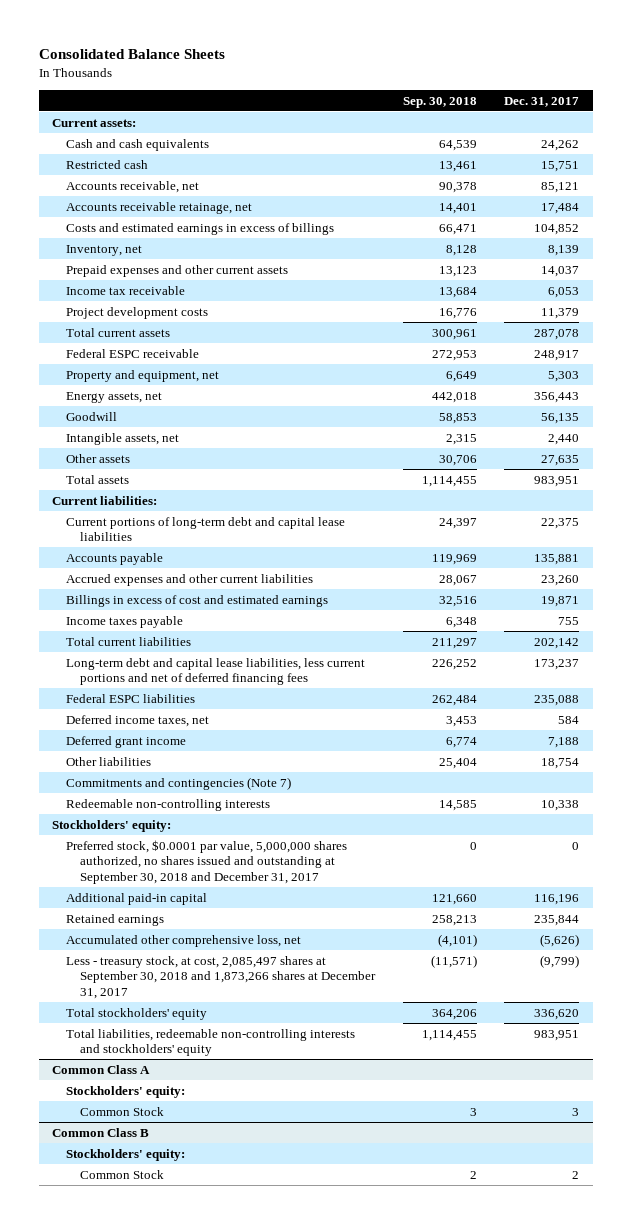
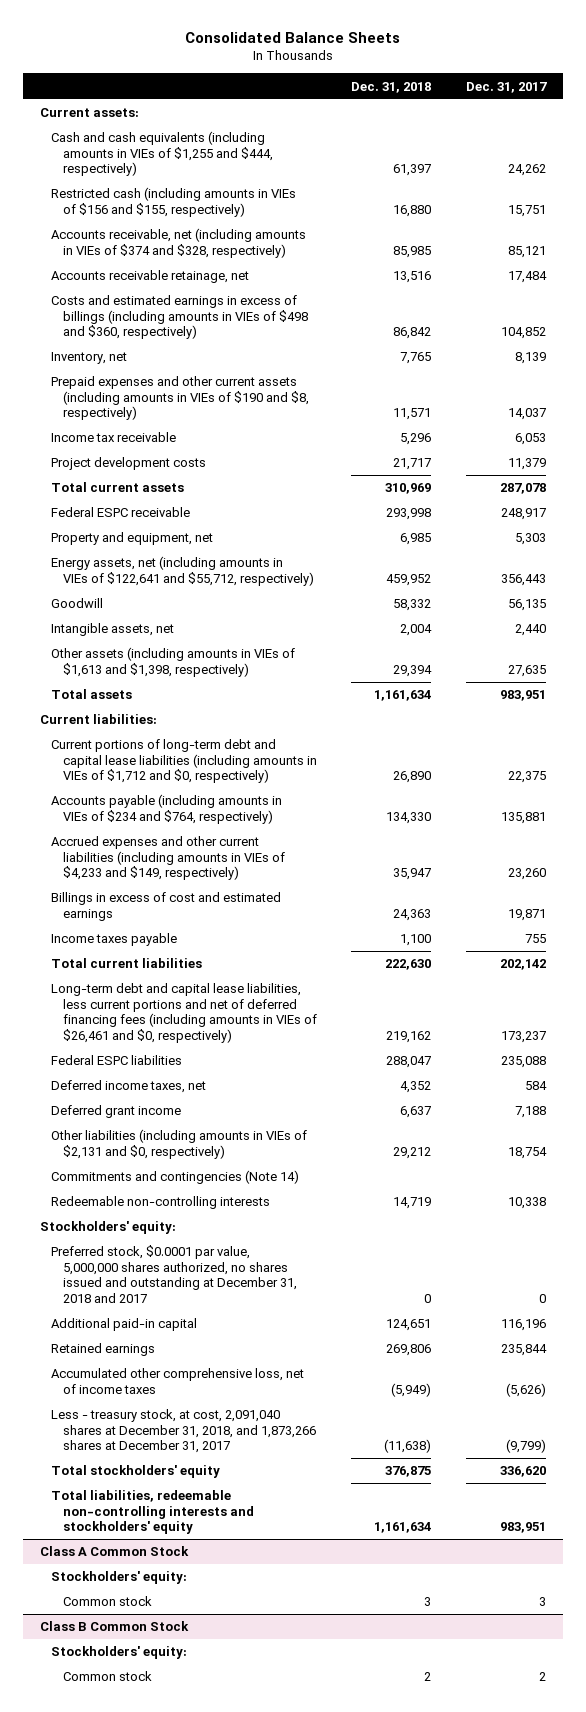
- | Sep. 30, 2018 | Dec. 31, 2017
+ | Dec. 31, 2018 | Dec. 31, 2017
- Cash and cash equivalents | 64,539 | 24,262
- Restricted cash | 13,461 | 15,751
- Accounts receivable, net | 90,378 | 85,121
+ Cash and cash equivalents (including amounts in VIEs of $1,255 and $444, respectively) | 61,397 | 24,262
+ Restricted cash (including amounts in VIEs of $156 and $155, respectively) | 16,880 | 15,751
+ Accounts receivable, net (including amounts in VIEs of $374 and $328, respectively) | 85,985 | 85,121
- Costs and estimated earnings in excess of billings | 66,471 | 104,852
+ Costs and estimated earnings in excess of billings (including amounts in VIEs of $498 and $360, respectively) | 86,842 | 104,852
- Prepaid expenses and other current assets | 13,123 | 14,037
+ Prepaid expenses and other current assets (including amounts in VIEs of $190 and $8, respectively) | 11,571 | 14,037
- Energy assets, net | 442,018 | 356,443
+ Energy assets, net (including amounts in VIEs of $122,641 and $55,712, respectively) | 459,952 | 356,443
- Other assets | 30,706 | 27,635
+ Other assets (including amounts in VIEs of $1,613 and $1,398, respectively) | 29,394 | 27,635
- Current portions of long-term debt and capital lease liabilities | 24,397 | 22,375
- Accounts payable | 119,969 | 135,881
- Accrued expenses and other current liabilities | 28,067 | 23,260
+ Current portions of long-term debt and capital lease liabilities (including amounts in VIEs of $1,712 and $0, respectively) | 26,890 | 22,375
+ Accounts payable (including amounts in VIEs of $234 and $764, respectively) | 134,330 | 135,881
+ Accrued expenses and other current liabilities (including amounts in VIEs of $4,233 and $149, respectively) | 35,947 | 23,260
- Long-term debt and capital lease liabilities, less current portions and net of deferred financing fees | 226,252 | 173,237
+ Long-term debt and capital lease liabilities, less current portions and net of deferred financing fees (including amounts in VIEs of $26,461 and $0, respectively) | 219,162 | 173,237
- Other liabilities | 25,404 | 18,754
- Commitments and contingencies (Note 7)
+ Other liabilities (including amounts in VIEs of $2,131 and $0, respectively) | 29,212 | 18,754
+ Commitments and contingencies (Note 14)
- Preferred stock, $0.0001 par value, 5,000,000 shares authorized, no shares issued and outstanding at September 30, 2018 and December 31, 2017 | 0 | 0
+ Preferred stock, $0.0001 par value, 5,000,000 shares authorized, no shares issued and outstanding at December 31, 2018 and 2017 | 0 | 0
- Accumulated other comprehensive loss, net | (4,101) | (5,626)
- Less - treasury stock, at cost, 2,085,497 shares at September 30, 2018 and 1,873,266 shares at December 31, 2017 | (11,571) | (9,799)
+ Accumulated other comprehensive loss, net of income taxes | (5,949) | (5,626)
+ Less - treasury stock, at cost, 2,091,040 shares at December 31, 2018, and 1,873,266 shares at December 31, 2017 | (11,638) | (9,799)
- Common Class A
+ Class A Common Stock
- Common Stock | 3 | 3
- Common Class B
+ Common stock | 3 | 3
+ Class B Common Stock
- Common Stock | 2 | 2
+ Common stock | 2 | 2

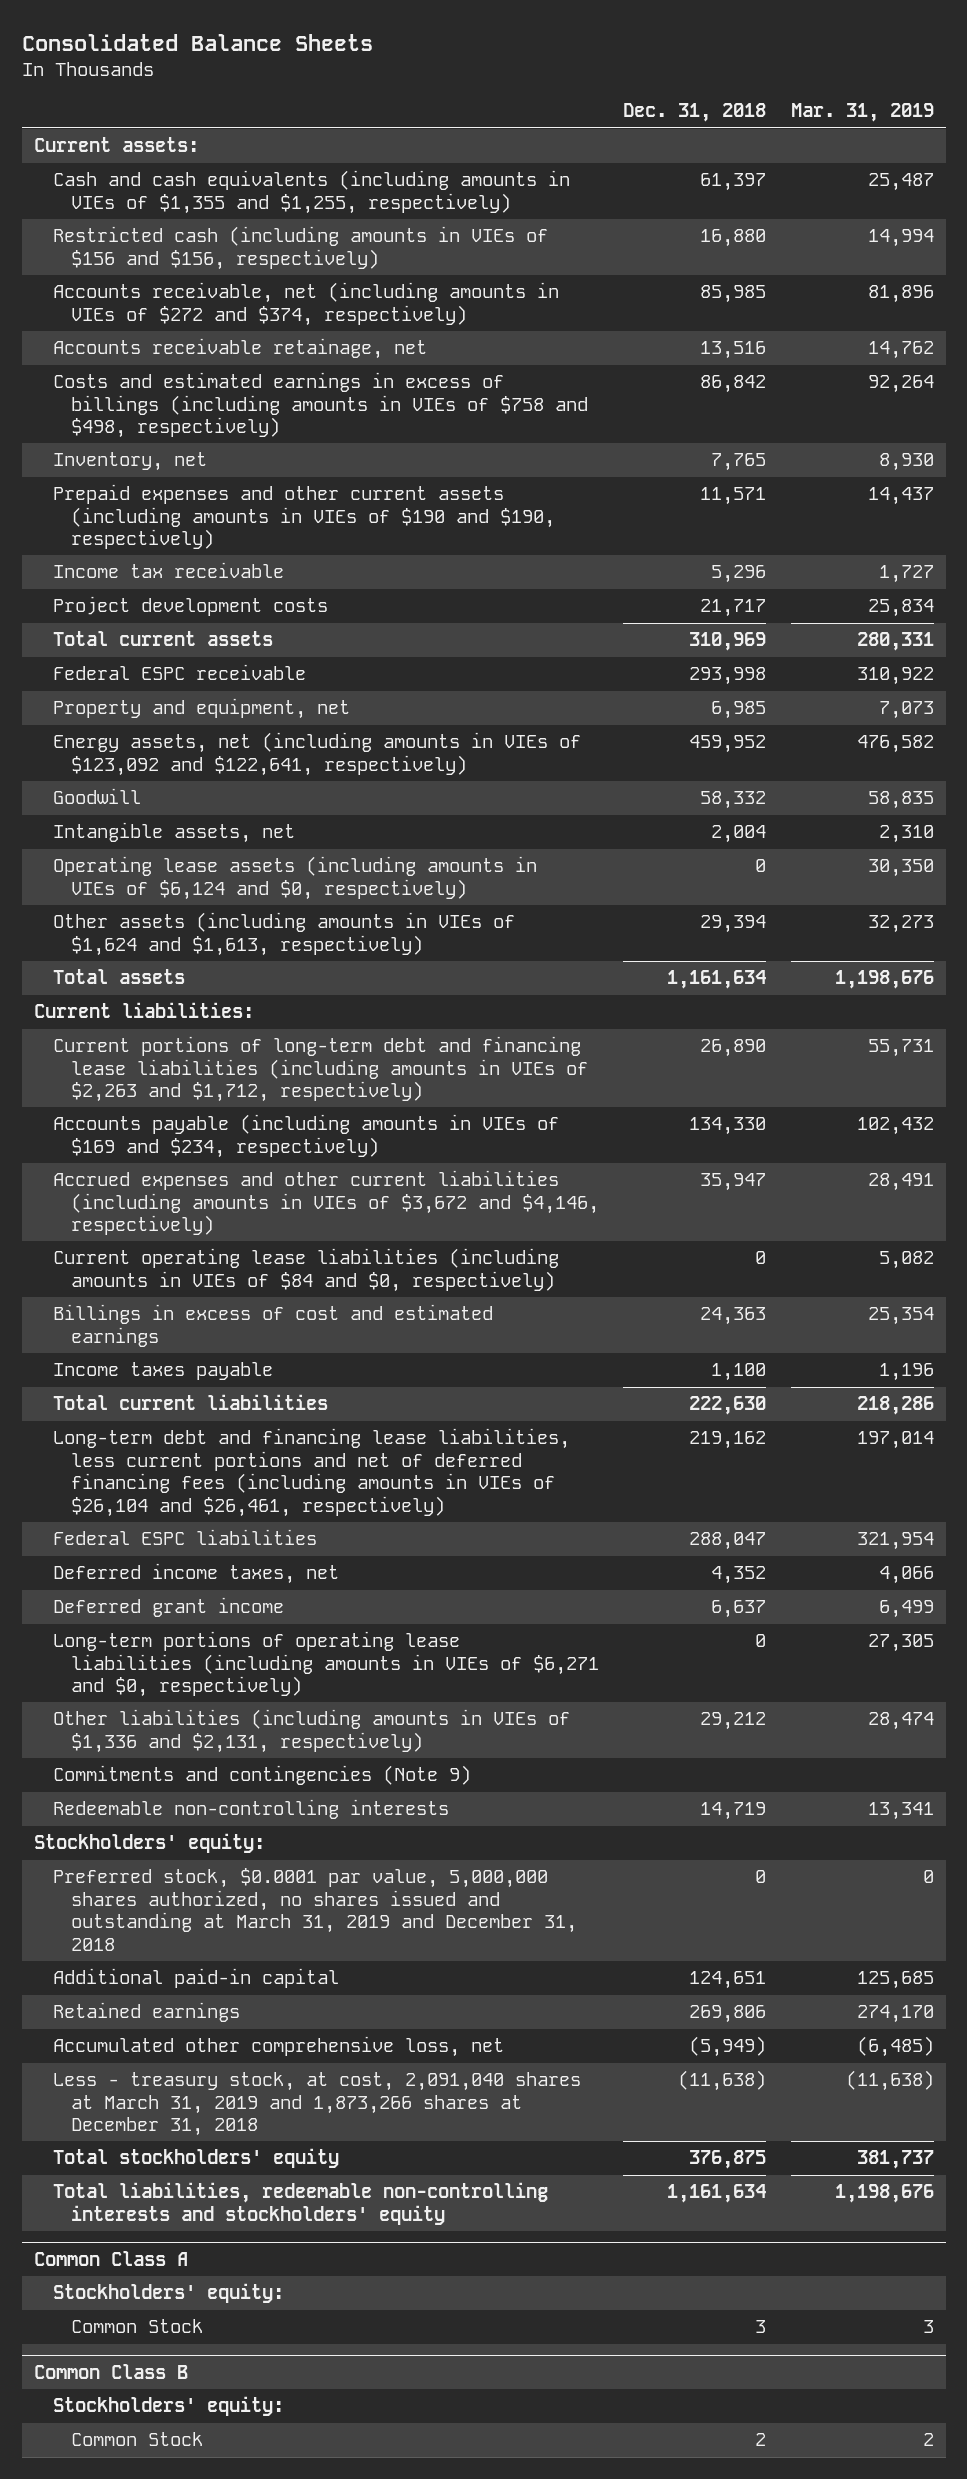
- | Dec. 31, 2018 | Dec. 31, 2017
+ | Dec. 31, 2018 | Mar. 31, 2019
- Cash and cash equivalents (including amounts in VIEs of $1,255 and $444, respectively) | 61,397 | 24,262
- Restricted cash (including amounts in VIEs of $156 and $155, respectively) | 16,880 | 15,751
- Accounts receivable, net (including amounts in VIEs of $374 and $328, respectively) | 85,985 | 85,121
+ Cash and cash equivalents (including amounts in VIEs of $1,355 and $1,255, respectively) | 61,397 | 25,487
+ Restricted cash (including amounts in VIEs of $156 and $156, respectively) | 16,880 | 14,994
+ Accounts receivable, net (including amounts in VIEs of $272 and $374, respectively) | 85,985 | 81,896
- Costs and estimated earnings in excess of billings (including amounts in VIEs of $498 and $360, respectively) | 86,842 | 104,852
+ Costs and estimated earnings in excess of billings (including amounts in VIEs of $758 and $498, respectively) | 86,842 | 92,264
- Prepaid expenses and other current assets (including amounts in VIEs of $190 and $8, respectively) | 11,571 | 14,037
+ Prepaid expenses and other current assets (including amounts in VIEs of $190 and $190, respectively) | 11,571 | 14,437
- Energy assets, net (including amounts in VIEs of $122,641 and $55,712, respectively) | 459,952 | 356,443
+ Energy assets, net (including amounts in VIEs of $123,092 and $122,641, respectively) | 459,952 | 476,582
- Other assets (including amounts in VIEs of $1,613 and $1,398, respectively) | 29,394 | 27,635
+ Operating lease assets (including amounts in VIEs of $6,124 and $0, respectively) | 0 | 30,350
+ Other assets (including amounts in VIEs of $1,624 and $1,613, respectively) | 29,394 | 32,273
- Current portions of long-term debt and capital lease liabilities (including amounts in VIEs of $1,712 and $0, respectively) | 26,890 | 22,375
- Accounts payable (including amounts in VIEs of $234 and $764, respectively) | 134,330 | 135,881
- Accrued expenses and other current liabilities (including amounts in VIEs of $4,233 and $149, respectively) | 35,947 | 23,260
+ Current portions of long-term debt and financing lease liabilities (including amounts in VIEs of $2,263 and $1,712, respectively) | 26,890 | 55,731
+ Accounts payable (including amounts in VIEs of $169 and $234, respectively) | 134,330 | 102,432
+ Accrued expenses and other current liabilities (including amounts in VIEs of $3,672 and $4,146, respectively) | 35,947 | 28,491
+ Current operating lease liabilities (including amounts in VIEs of $84 and $0, respectively) | 0 | 5,082
- Long-term debt and capital lease liabilities, less current portions and net of deferred financing fees (including amounts in VIEs of $26,461 and $0, respectively) | 219,162 | 173,237
+ Long-term debt and financing lease liabilities, less current portions and net of deferred financing fees (including amounts in VIEs of $26,104 and $26,461, respectively) | 219,162 | 197,014
- Other liabilities (including amounts in VIEs of $2,131 and $0, respectively) | 29,212 | 18,754
- Commitments and contingencies (Note 14)
+ Long-term portions of operating lease liabilities (including amounts in VIEs of $6,271 and $0, respectively) | 0 | 27,305
+ Other liabilities (including amounts in VIEs of $1,336 and $2,131, respectively) | 29,212 | 28,474
+ Commitments and contingencies (Note 9)
- Preferred stock, $0.0001 par value, 5,000,000 shares authorized, no shares issued and outstanding at December 31, 2018 and 2017 | 0 | 0
+ Preferred stock, $0.0001 par value, 5,000,000 shares authorized, no shares issued and outstanding at March 31, 2019 and December 31, 2018 | 0 | 0
- Accumulated other comprehensive loss, net of income taxes | (5,949) | (5,626)
- Less - treasury stock, at cost, 2,091,040 shares at December 31, 2018, and 1,873,266 shares at December 31, 2017 | (11,638) | (9,799)
+ Accumulated other comprehensive loss, net | (5,949) | (6,485)
+ Less - treasury stock, at cost, 2,091,040 shares at March 31, 2019 and 1,873,266 shares at December 31, 2018 | (11,638) | (11,638)
- Class A Common Stock
+ Common Class A
- Common stock | 3 | 3
- Class B Common Stock
+ Common Stock | 3 | 3
+ Common Class B
- Common stock | 2 | 2
+ Common Stock | 2 | 2

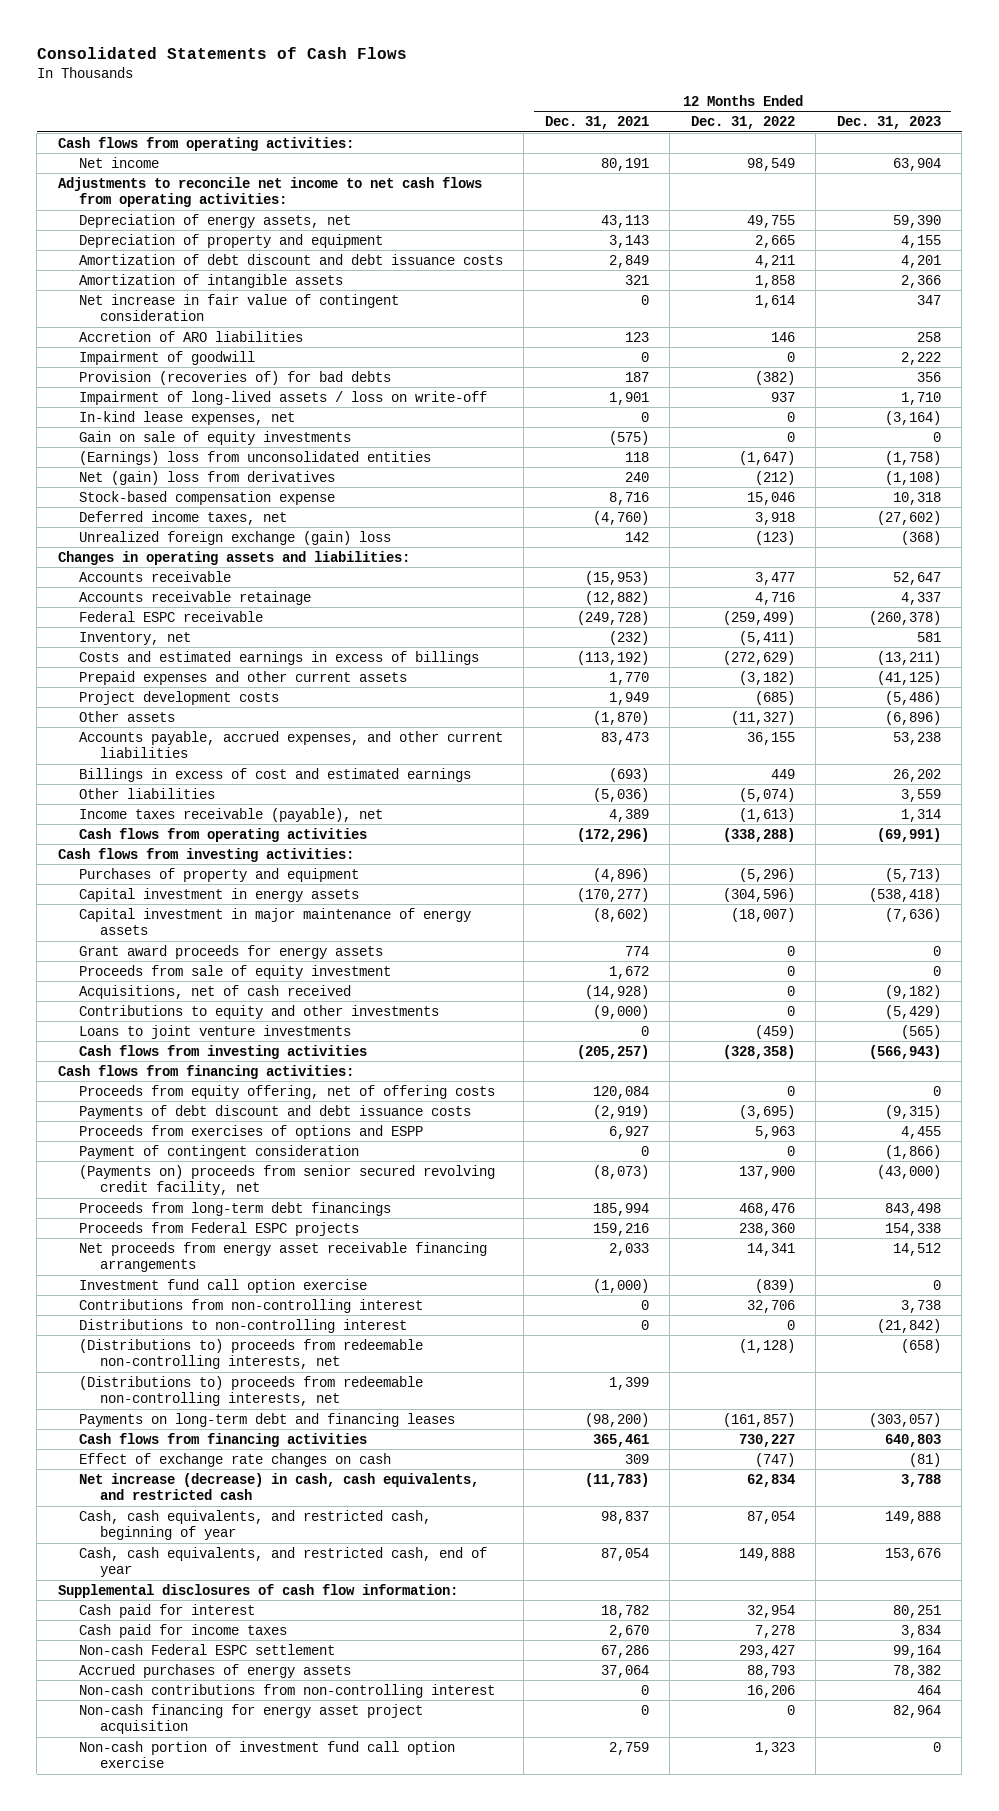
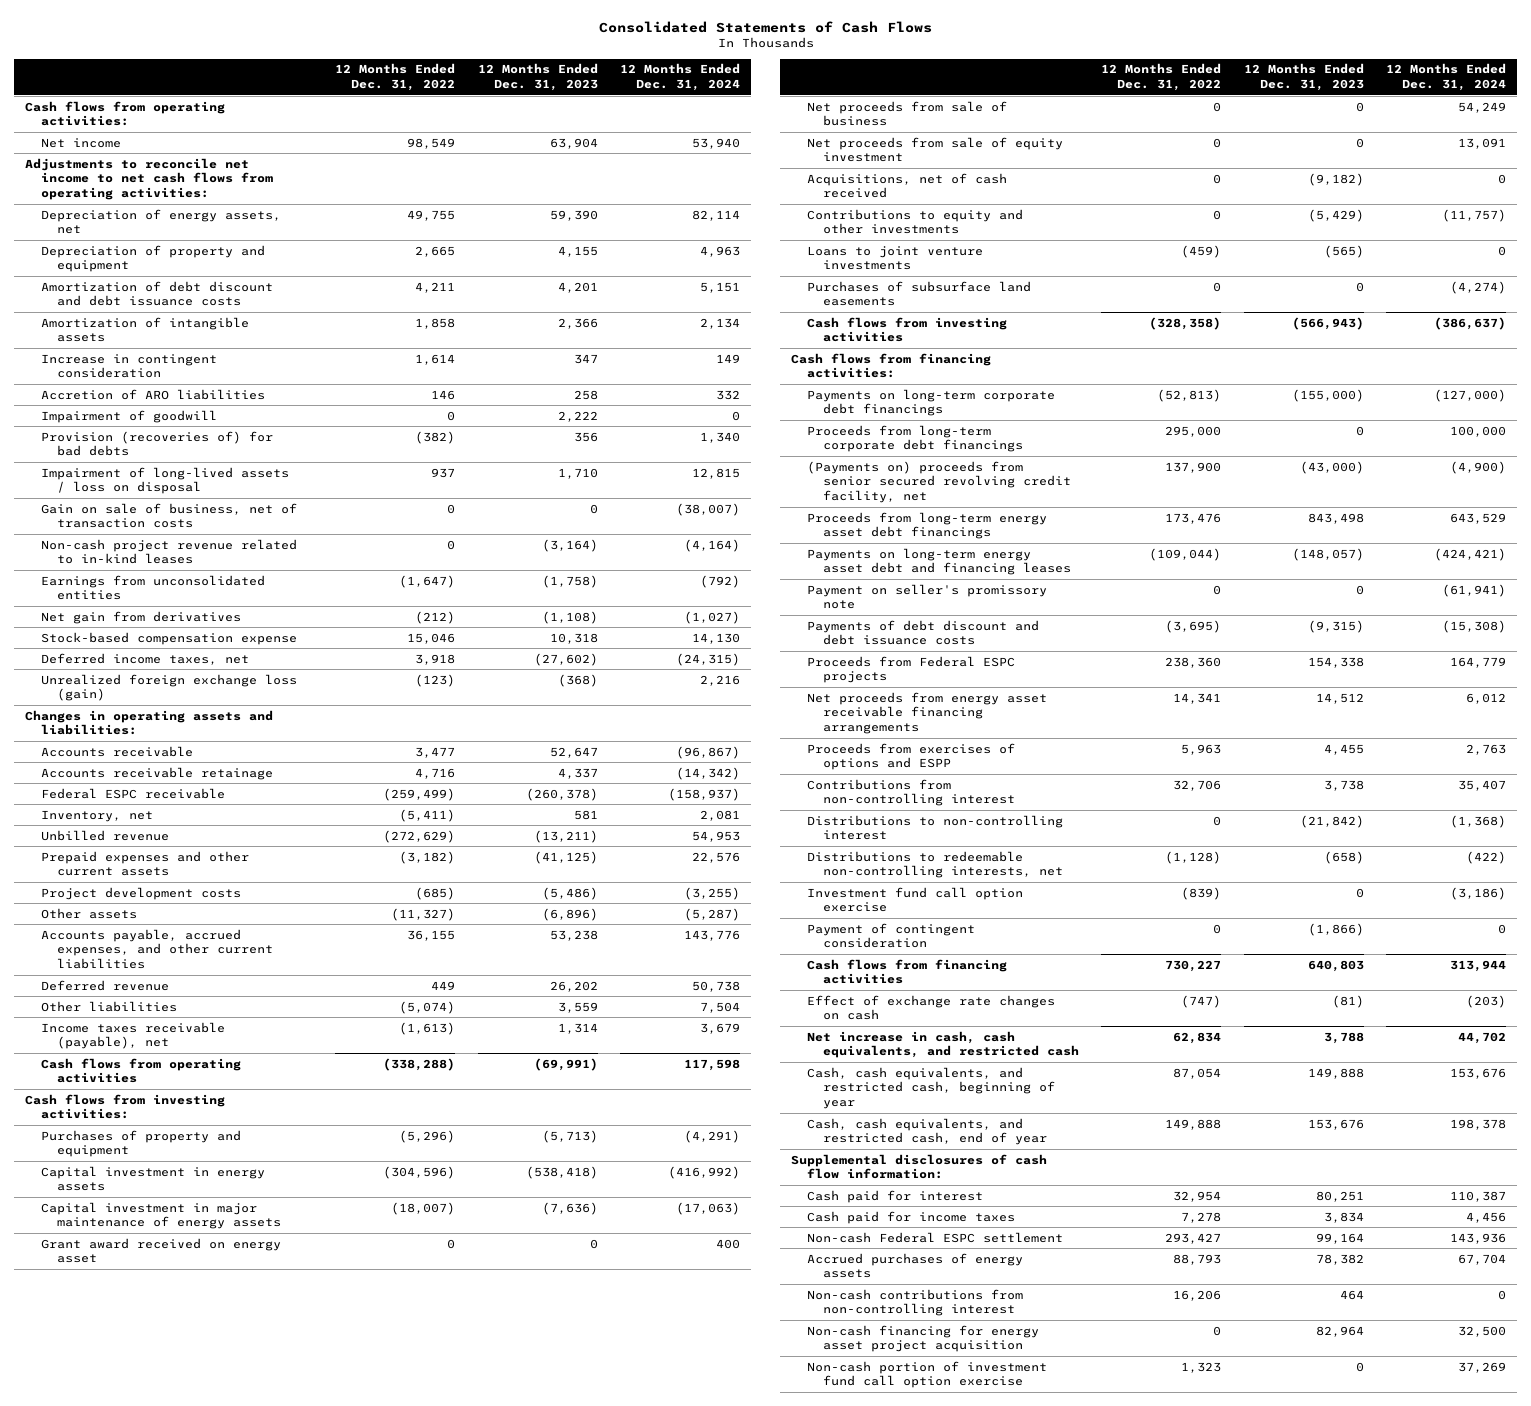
- | 12 Months Ended Dec. 31, 2021 | 12 Months Ended Dec. 31, 2022 | 12 Months Ended Dec. 31, 2023
+ | 12 Months Ended Dec. 31, 2022 | 12 Months Ended Dec. 31, 2023 | 12 Months Ended Dec. 31, 2024
- Net increase in fair value of contingent consideration | 0 | 1,614 | 347
+ Increase in contingent consideration | 1,614 | 347 | 149
- Impairment of long-lived assets / loss on write-off | 1,901 | 937 | 1,710
- In-kind lease expenses, net | 0 | 0 | (3,164)
- Gain on sale of equity investments | (575) | 0 | 0
- (Earnings) loss from unconsolidated entities | 118 | (1,647) | (1,758)
- Net (gain) loss from derivatives | 240 | (212) | (1,108)
+ Impairment of long-lived assets / loss on disposal | 937 | 1,710 | 12,815
+ Gain on sale of business, net of transaction costs | 0 | 0 | (38,007)
+ Non-cash project revenue related to in-kind leases | 0 | (3,164) | (4,164)
+ Earnings from unconsolidated entities | (1,647) | (1,758) | (792)
+ Net gain from derivatives | (212) | (1,108) | (1,027)
- Unrealized foreign exchange (gain) loss | 142 | (123) | (368)
+ Unrealized foreign exchange loss (gain) | (123) | (368) | 2,216
- Costs and estimated earnings in excess of billings | (113,192) | (272,629) | (13,211)
+ Unbilled revenue | (272,629) | (13,211) | 54,953
- Billings in excess of cost and estimated earnings | (693) | 449 | 26,202
+ Deferred revenue | 449 | 26,202 | 50,738
- Grant award proceeds for energy assets | 774 | 0 | 0
- Proceeds from sale of equity investment | 1,672 | 0 | 0
+ Grant award received on energy asset | 0 | 0 | 400
+ Net proceeds from sale of business | 0 | 0 | 54,249
+ Net proceeds from sale of equity investment | 0 | 0 | 13,091
+ Purchases of subsurface land easements | 0 | 0 | (4,274)
- Proceeds from equity offering, net of offering costs | 120,084 | 0 | 0
+ Payments on long-term corporate debt financings | (52,813) | (155,000) | (127,000)
+ Proceeds from long-term corporate debt financings | 295,000 | 0 | 100,000
- Proceeds from long-term debt financings | 185,994 | 468,476 | 843,498
+ Proceeds from long-term energy asset debt financings | 173,476 | 843,498 | 643,529
+ Payments on long-term energy asset debt and financing leases | (109,044) | (148,057) | (424,421)
+ Payment on seller's promissory note | 0 | 0 | (61,941)
moved down: Payments of debt discount and debt issuance costs | (3,695) | (9,315) | (15,308)
moved down: Proceeds from exercises of options and ESPP | 5,963 | 4,455 | 2,763
- (Distributions to) proceeds from redeemable non-controlling interests, net | | (1,128) | (658)
- (Distributions to) proceeds from redeemable non-controlling interests, net | 1,399 | |
- Payments on long-term debt and financing leases | (98,200) | (161,857) | (303,057)
+ Distributions to redeemable non-controlling interests, net | (1,128) | (658) | (422)
moved down: Investment fund call option exercise | (839) | 0 | (3,186)
moved down: Payment of contingent consideration | 0 | (1,866) | 0
- Net increase (decrease) in cash, cash equivalents, and restricted cash | (11,783) | 62,834 | 3,788
+ Net increase in cash, cash equivalents, and restricted cash | 62,834 | 3,788 | 44,702

